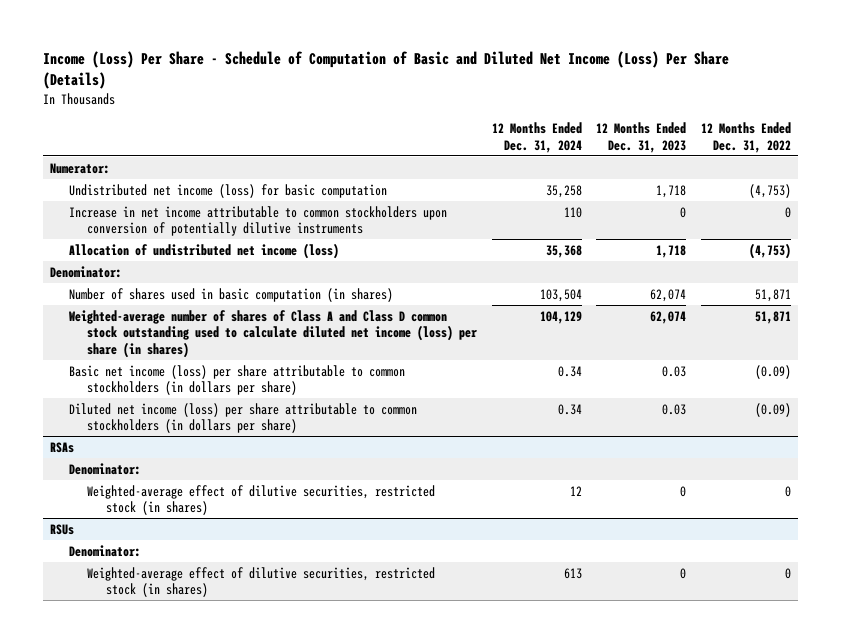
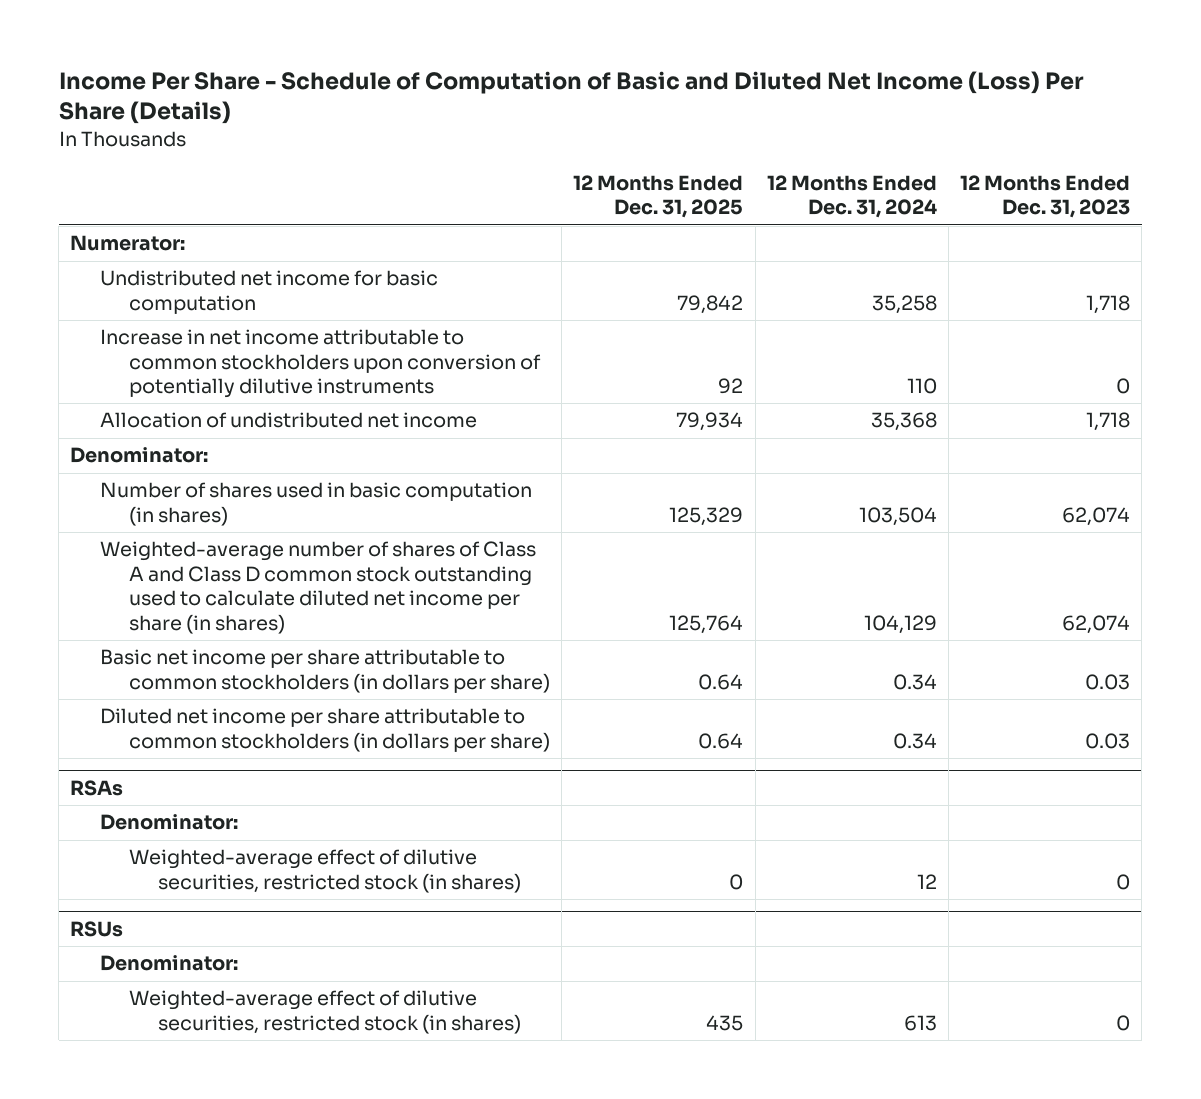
- Income (Loss) Per Share - Schedule of Computation of Basic and Diluted Net Income (Loss) Per Share (Details)
+ Income Per Share - Schedule of Computation of Basic and Diluted Net Income (Loss) Per Share (Details)
- | 12 Months Ended Dec. 31, 2024 | 12 Months Ended Dec. 31, 2023 | 12 Months Ended Dec. 31, 2022
+ | 12 Months Ended Dec. 31, 2025 | 12 Months Ended Dec. 31, 2024 | 12 Months Ended Dec. 31, 2023
- Undistributed net income (loss) for basic computation | 35,258 | 1,718 | (4,753)
+ Undistributed net income for basic computation | 79,842 | 35,258 | 1,718
- Allocation of undistributed net income (loss) | 35,368 | 1,718 | (4,753)
+ Allocation of undistributed net income | 79,934 | 35,368 | 1,718
- Weighted-average number of shares of Class A and Class D common stock outstanding used to calculate diluted net income (loss) per share (in shares) | 104,129 | 62,074 | 51,871
- Basic net income (loss) per share attributable to common stockholders (in dollars per share) | 0.34 | 0.03 | (0.09)
- Diluted net income (loss) per share attributable to common stockholders (in dollars per share) | 0.34 | 0.03 | (0.09)
+ Weighted-average number of shares of Class A and Class D common stock outstanding used to calculate diluted net income per share (in shares) | 125,764 | 104,129 | 62,074
+ Basic net income per share attributable to common stockholders (in dollars per share) | 0.64 | 0.34 | 0.03
+ Diluted net income per share attributable to common stockholders (in dollars per share) | 0.64 | 0.34 | 0.03

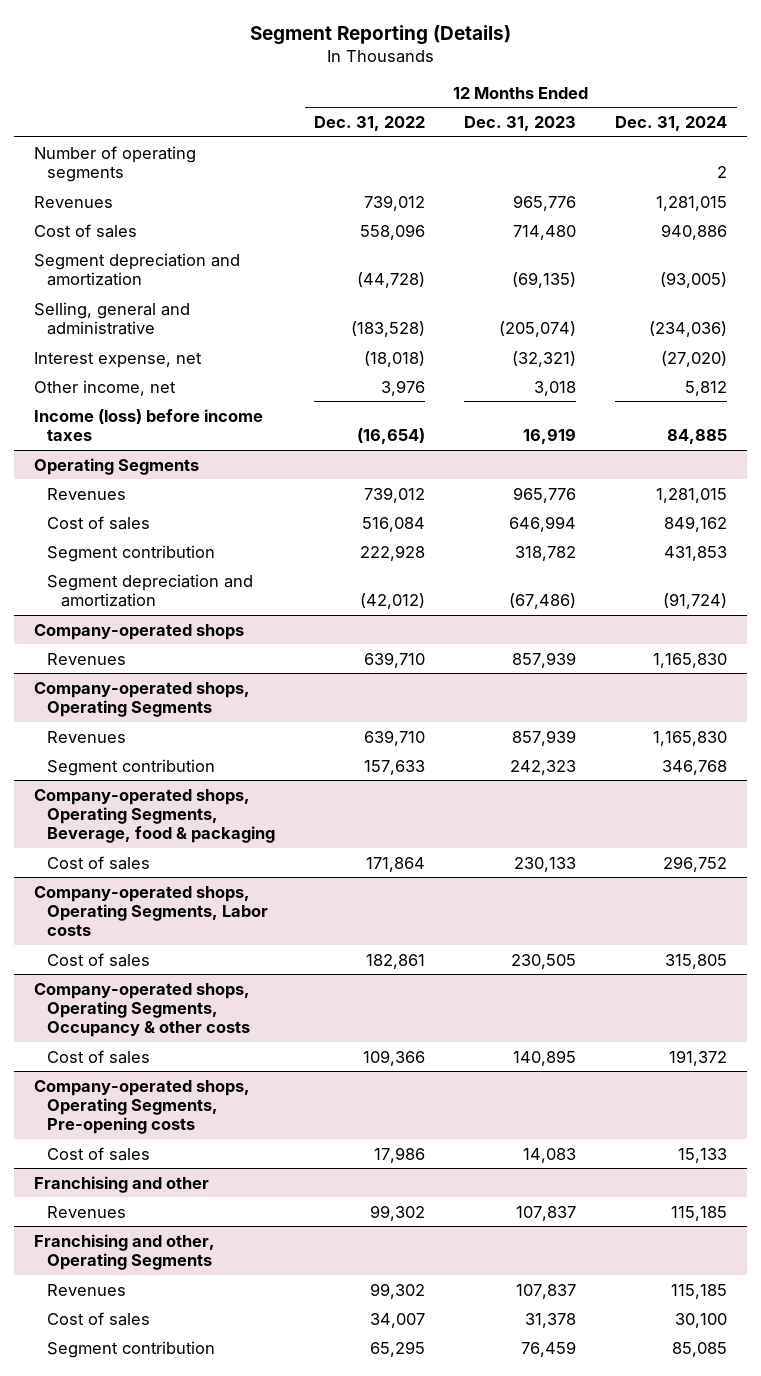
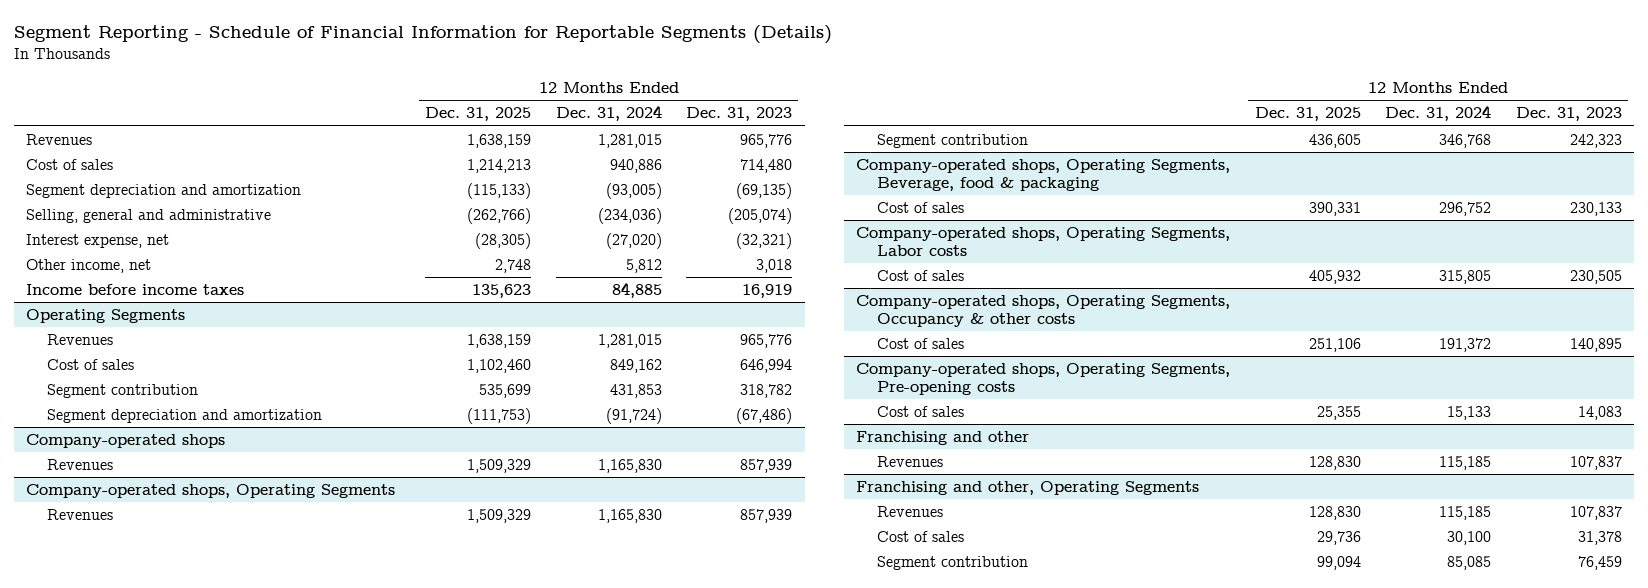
- Segment Reporting (Details)
+ Segment Reporting - Schedule of Financial Information for Reportable Segments (Details)
- | 12 Months Ended Dec. 31, 2022 | 12 Months Ended Dec. 31, 2023 | 12 Months Ended Dec. 31, 2024
+ | 12 Months Ended Dec. 31, 2025 | 12 Months Ended Dec. 31, 2024 | 12 Months Ended Dec. 31, 2023
- Number of operating segments | | | 2
- Income (loss) before income taxes | (16,654) | 16,919 | 84,885
+ Income before income taxes | 135,623 | 84,885 | 16,919

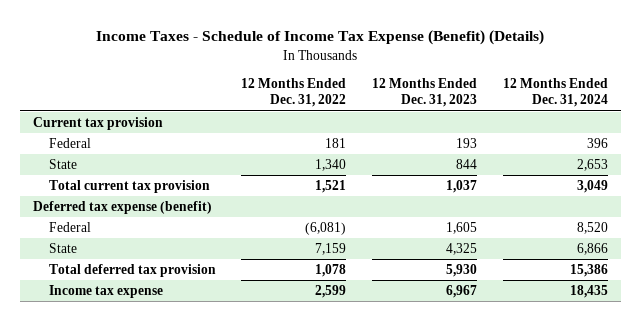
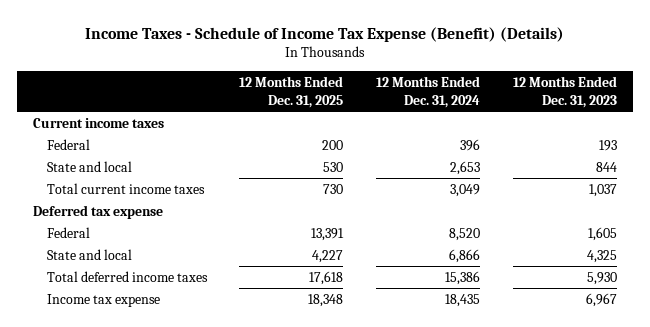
- | 12 Months Ended Dec. 31, 2022 | 12 Months Ended Dec. 31, 2023 | 12 Months Ended Dec. 31, 2024
+ | 12 Months Ended Dec. 31, 2025 | 12 Months Ended Dec. 31, 2024 | 12 Months Ended Dec. 31, 2023
- Current tax provision
+ Current income taxes
- State | 1,340 | 844 | 2,653
- Total current tax provision | 1,521 | 1,037 | 3,049
- Deferred tax expense (benefit)
+ State and local | 530 | 2,653 | 844
+ Total current income taxes | 730 | 3,049 | 1,037
+ Deferred tax expense
- State | 7,159 | 4,325 | 6,866
- Total deferred tax provision | 1,078 | 5,930 | 15,386
+ State and local | 4,227 | 6,866 | 4,325
+ Total deferred income taxes | 17,618 | 15,386 | 5,930

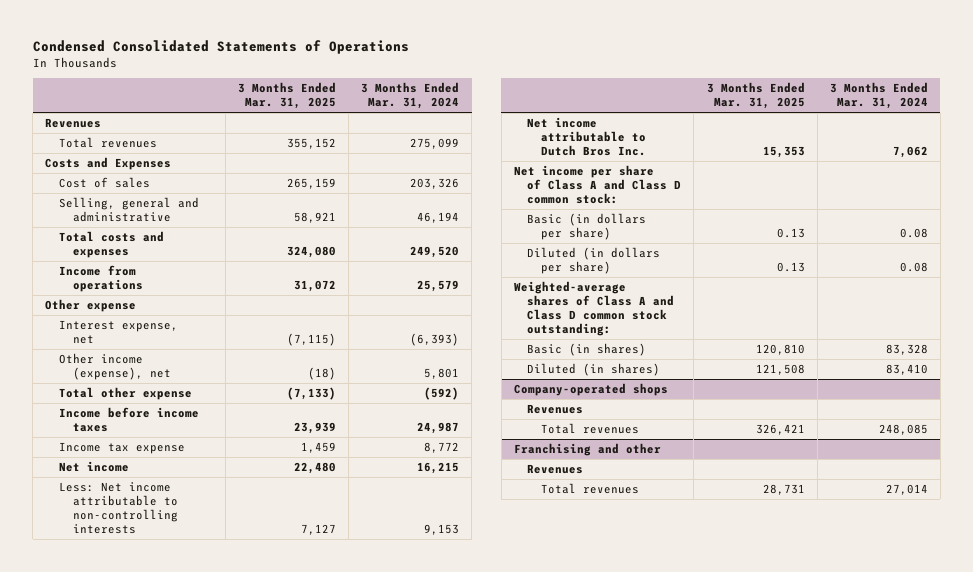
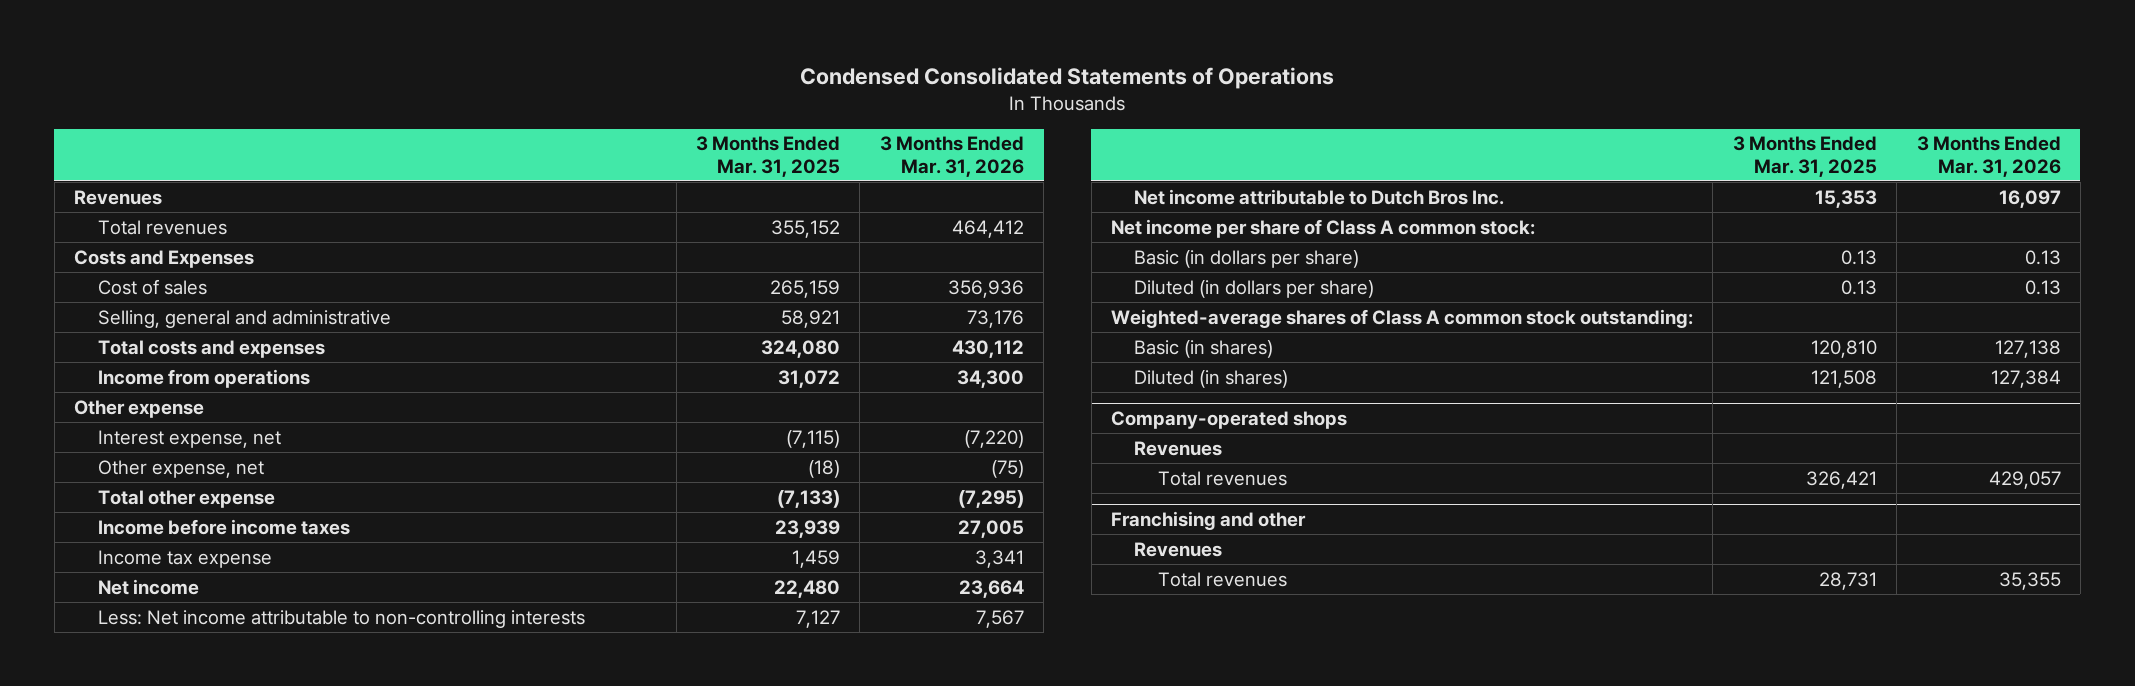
- | 3 Months Ended Mar. 31, 2025 | 3 Months Ended Mar. 31, 2024
+ | 3 Months Ended Mar. 31, 2025 | 3 Months Ended Mar. 31, 2026
- Other income (expense), net | (18) | 5,801
+ Other expense, net | (18) | (75)
- Net income per share of Class A and Class D common stock:
+ Net income per share of Class A common stock:
- Weighted-average shares of Class A and Class D common stock outstanding:
+ Weighted-average shares of Class A common stock outstanding:

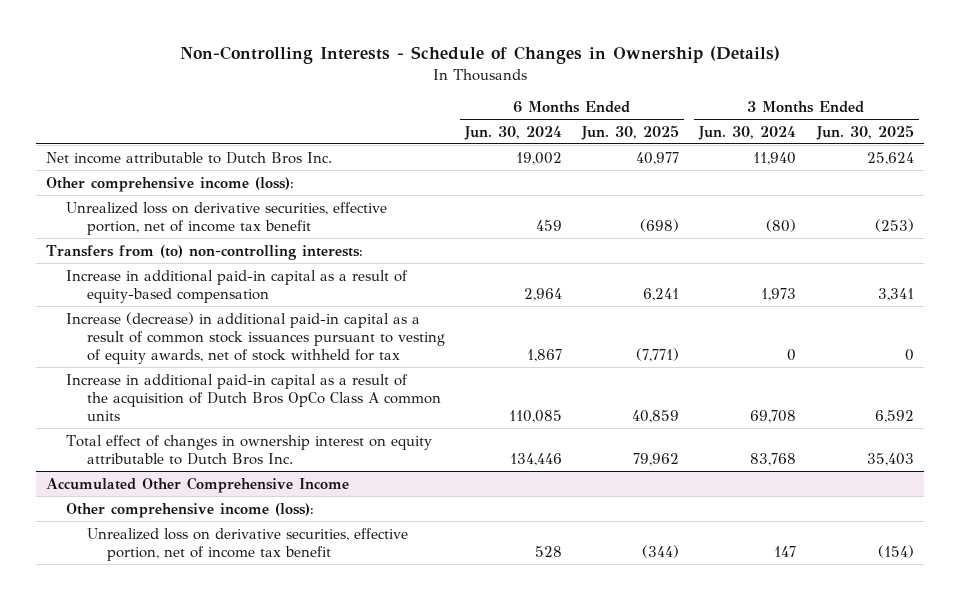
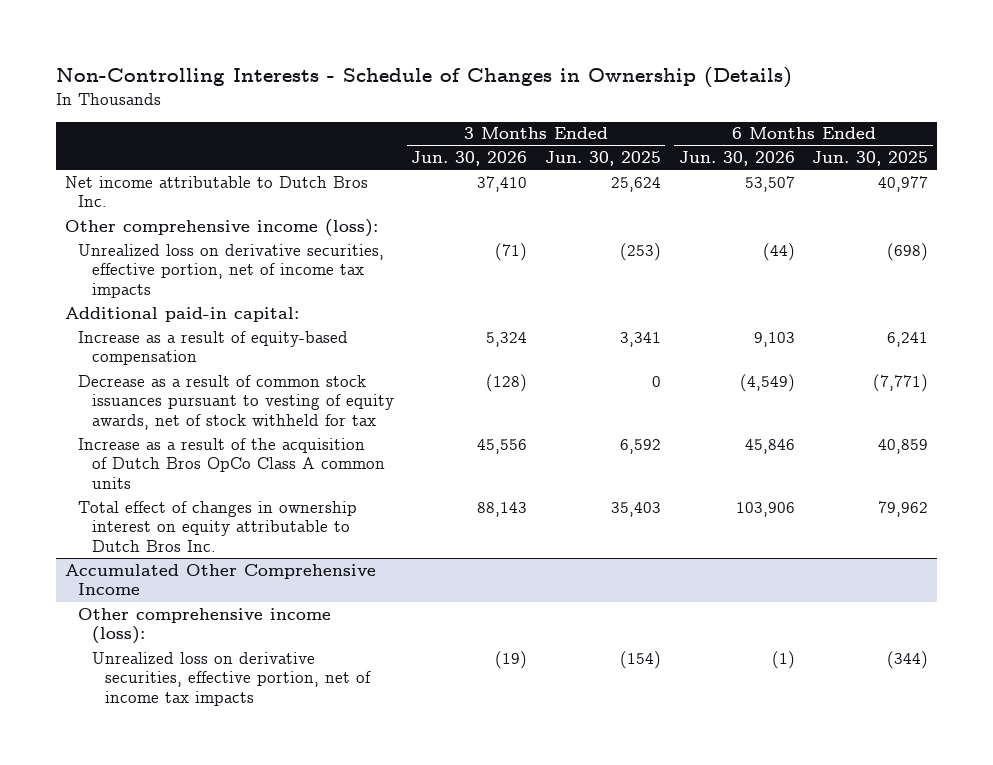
- | 6 Months Ended Jun. 30, 2024 | 6 Months Ended Jun. 30, 2025 | 3 Months Ended Jun. 30, 2024 | 3 Months Ended Jun. 30, 2025
+ | 3 Months Ended Jun. 30, 2026 | 3 Months Ended Jun. 30, 2025 | 6 Months Ended Jun. 30, 2026 | 6 Months Ended Jun. 30, 2025
- Unrealized loss on derivative securities, effective portion, net of income tax benefit | 459 | (698) | (80) | (253)
- Transfers from (to) non-controlling interests:
- Increase in additional paid-in capital as a result of equity-based compensation | 2,964 | 6,241 | 1,973 | 3,341
- Increase (decrease) in additional paid-in capital as a result of common stock issuances pursuant to vesting of equity awards, net of stock withheld for tax | 1,867 | (7,771) | 0 | 0
- Increase in additional paid-in capital as a result of the acquisition of Dutch Bros OpCo Class A common units | 110,085 | 40,859 | 69,708 | 6,592
+ Unrealized loss on derivative securities, effective portion, net of income tax impacts | (71) | (253) | (44) | (698)
+ Additional paid-in capital:
+ Increase as a result of equity-based compensation | 5,324 | 3,341 | 9,103 | 6,241
+ Decrease as a result of common stock issuances pursuant to vesting of equity awards, net of stock withheld for tax | (128) | 0 | (4,549) | (7,771)
+ Increase as a result of the acquisition of Dutch Bros OpCo Class A common units | 45,556 | 6,592 | 45,846 | 40,859
@ Accumulated Other Comprehensive Income
- Unrealized loss on derivative securities, effective portion, net of income tax benefit | 528 | (344) | 147 | (154)
+ Unrealized loss on derivative securities, effective portion, net of income tax impacts | (19) | (154) | (1) | (344)

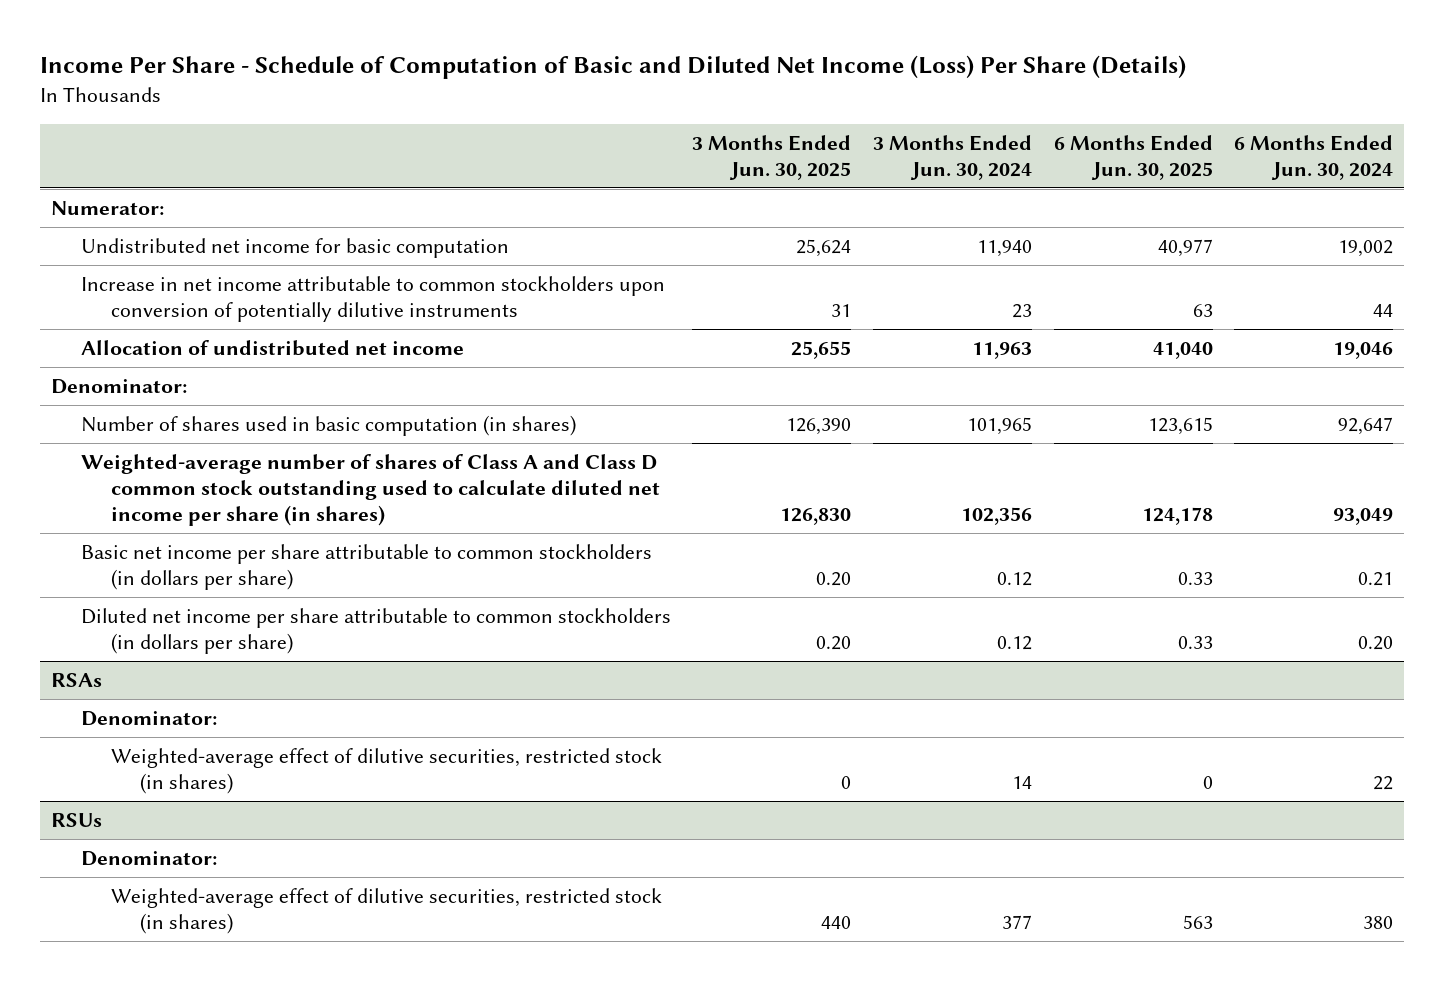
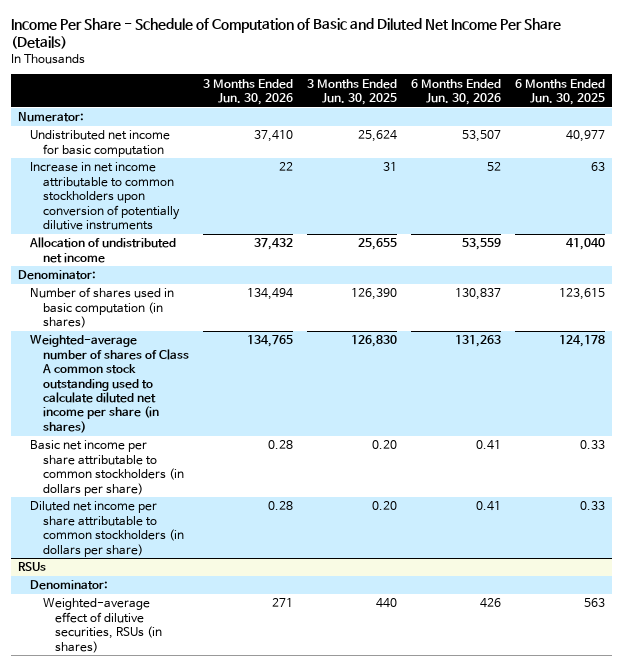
- Income Per Share - Schedule of Computation of Basic and Diluted Net Income (Loss) Per Share (Details)
+ Income Per Share - Schedule of Computation of Basic and Diluted Net Income Per Share (Details)
- | 3 Months Ended Jun. 30, 2025 | 3 Months Ended Jun. 30, 2024 | 6 Months Ended Jun. 30, 2025 | 6 Months Ended Jun. 30, 2024
+ | 3 Months Ended Jun. 30, 2026 | 3 Months Ended Jun. 30, 2025 | 6 Months Ended Jun. 30, 2026 | 6 Months Ended Jun. 30, 2025
- Weighted-average number of shares of Class A and Class D common stock outstanding used to calculate diluted net income per share (in shares) | 126,830 | 102,356 | 124,178 | 93,049
+ Weighted-average number of shares of Class A common stock outstanding used to calculate diluted net income per share (in shares) | 134,765 | 126,830 | 131,263 | 124,178
- RSAs
- Denominator:
- Weighted-average effect of dilutive securities, restricted stock (in shares) | 0 | 14 | 0 | 22
@ RSUs
- Weighted-average effect of dilutive securities, restricted stock (in shares) | 440 | 377 | 563 | 380
+ Weighted-average effect of dilutive securities, RSUs (in shares) | 271 | 440 | 426 | 563

